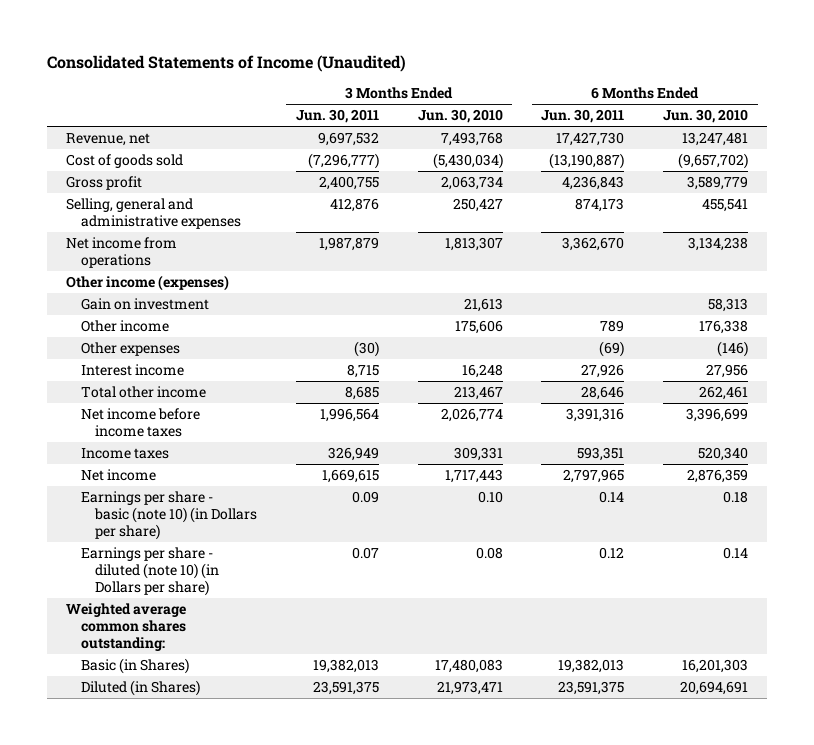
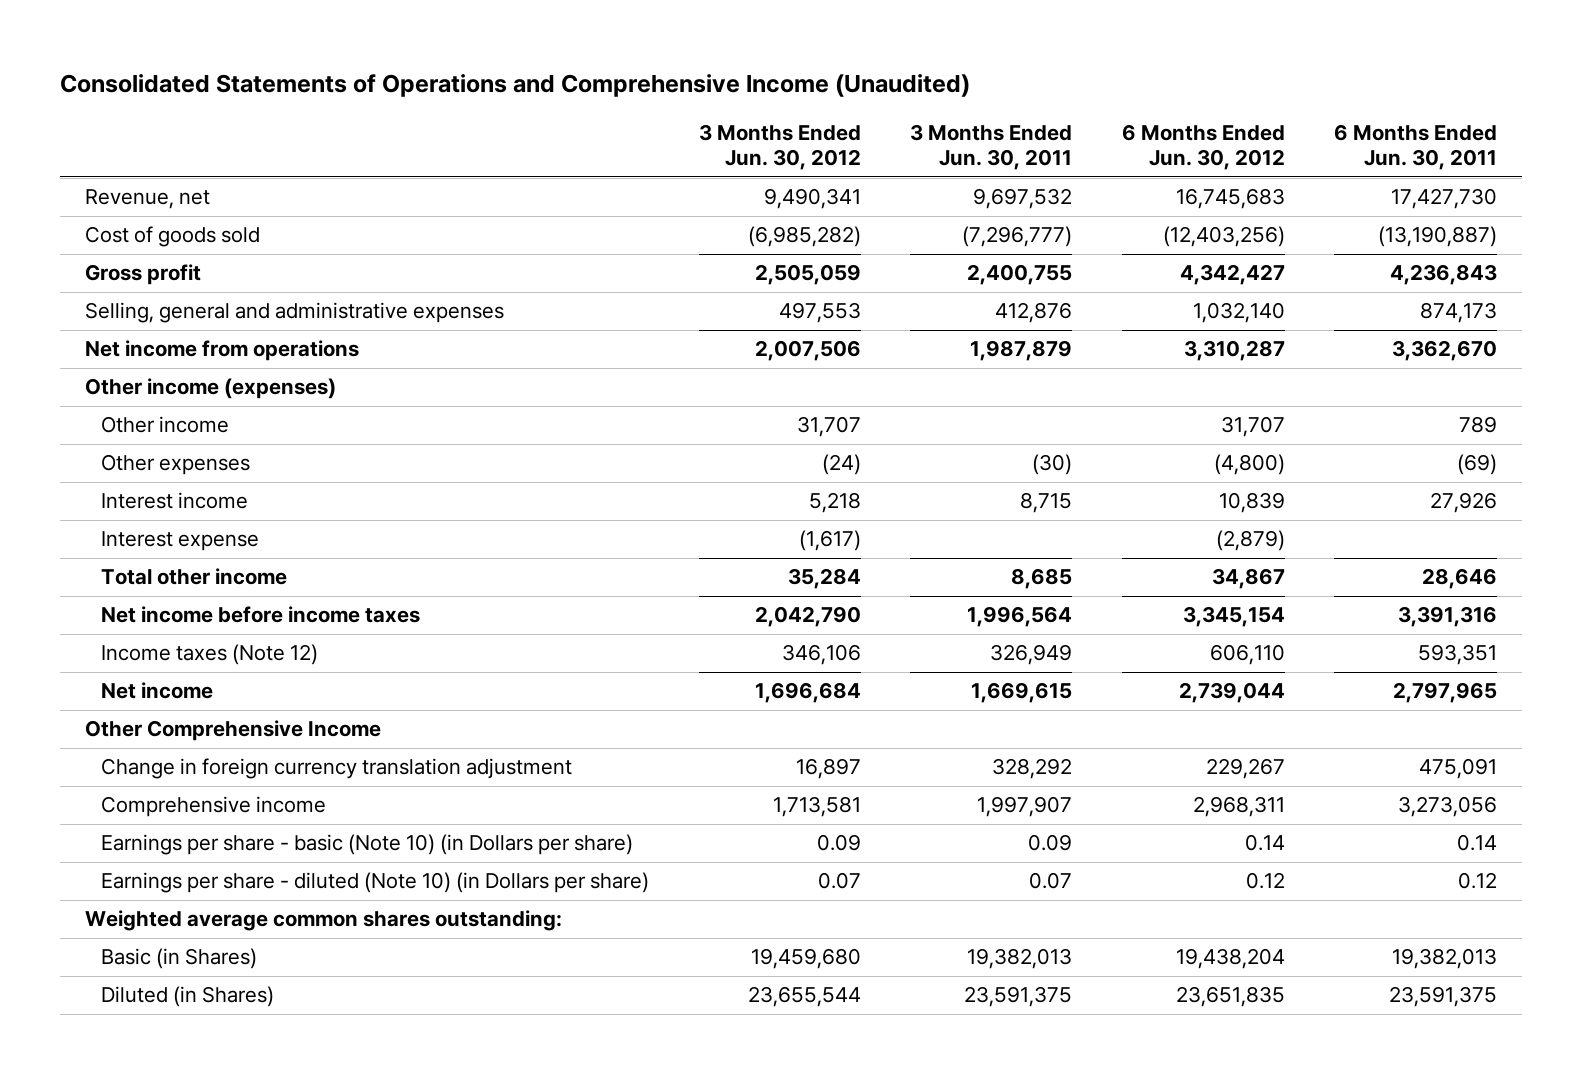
- Consolidated Statements of Income (Unaudited)
+ Consolidated Statements of Operations and Comprehensive Income (Unaudited)
- | 3 Months Ended Jun. 30, 2011 | 3 Months Ended Jun. 30, 2010 | 6 Months Ended Jun. 30, 2011 | 6 Months Ended Jun. 30, 2010
+ | 3 Months Ended Jun. 30, 2012 | 3 Months Ended Jun. 30, 2011 | 6 Months Ended Jun. 30, 2012 | 6 Months Ended Jun. 30, 2011
- Gain on investment | | 21,613 | | 58,313
+ Interest expense | (1,617) | | (2,879) |
- Income taxes | 326,949 | 309,331 | 593,351 | 520,340
+ Income taxes (Note 12) | 346,106 | 326,949 | 606,110 | 593,351
- Earnings per share - basic (note 10) (in Dollars per share) | 0.09 | 0.10 | 0.14 | 0.18
- Earnings per share - diluted (note 10) (in Dollars per share) | 0.07 | 0.08 | 0.12 | 0.14
+ Other Comprehensive Income
+ Change in foreign currency translation adjustment | 16,897 | 328,292 | 229,267 | 475,091
+ Comprehensive income | 1,713,581 | 1,997,907 | 2,968,311 | 3,273,056
+ Earnings per share - basic (Note 10) (in Dollars per share) | 0.09 | 0.09 | 0.14 | 0.14
+ Earnings per share - diluted (Note 10) (in Dollars per share) | 0.07 | 0.07 | 0.12 | 0.12

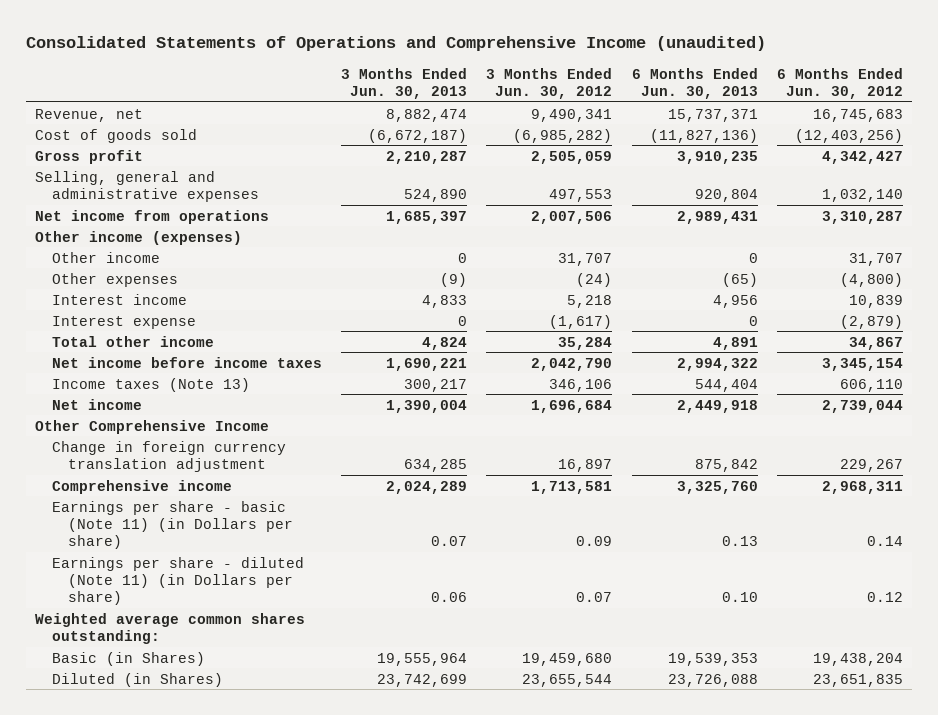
- Consolidated Statements of Operations and Comprehensive Income (Unaudited)
+ Consolidated Statements of Operations and Comprehensive Income (unaudited)
- | 3 Months Ended Jun. 30, 2012 | 3 Months Ended Jun. 30, 2011 | 6 Months Ended Jun. 30, 2012 | 6 Months Ended Jun. 30, 2011
+ | 3 Months Ended Jun. 30, 2013 | 3 Months Ended Jun. 30, 2012 | 6 Months Ended Jun. 30, 2013 | 6 Months Ended Jun. 30, 2012
- Income taxes (Note 12) | 346,106 | 326,949 | 606,110 | 593,351
+ Income taxes (Note 13) | 300,217 | 346,106 | 544,404 | 606,110
- Earnings per share - basic (Note 10) (in Dollars per share) | 0.09 | 0.09 | 0.14 | 0.14
- Earnings per share - diluted (Note 10) (in Dollars per share) | 0.07 | 0.07 | 0.12 | 0.12
+ Earnings per share - basic (Note 11) (in Dollars per share) | 0.07 | 0.09 | 0.13 | 0.14
+ Earnings per share - diluted (Note 11) (in Dollars per share) | 0.06 | 0.07 | 0.10 | 0.12

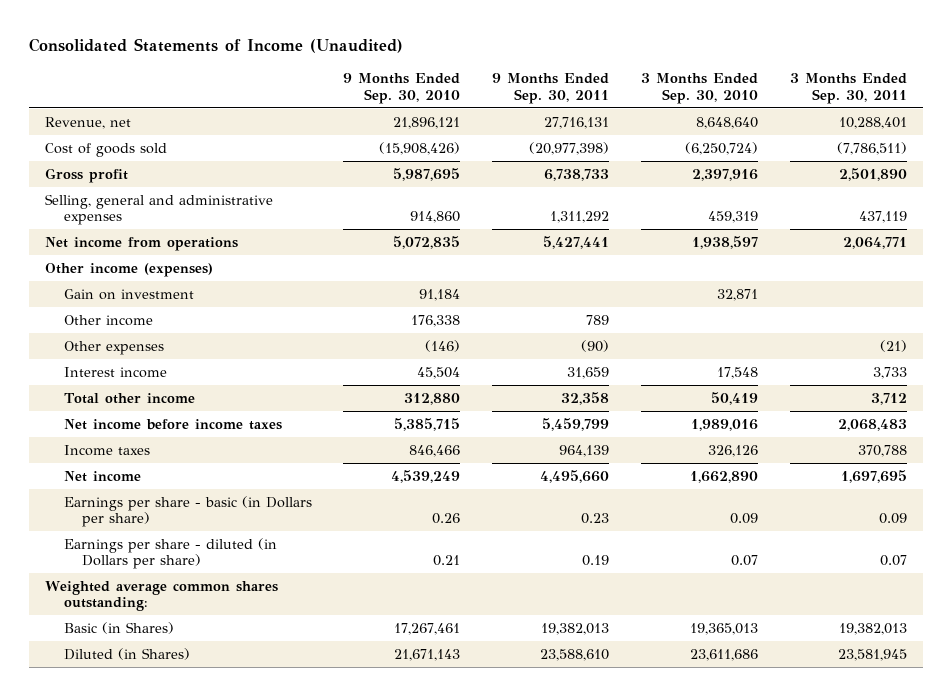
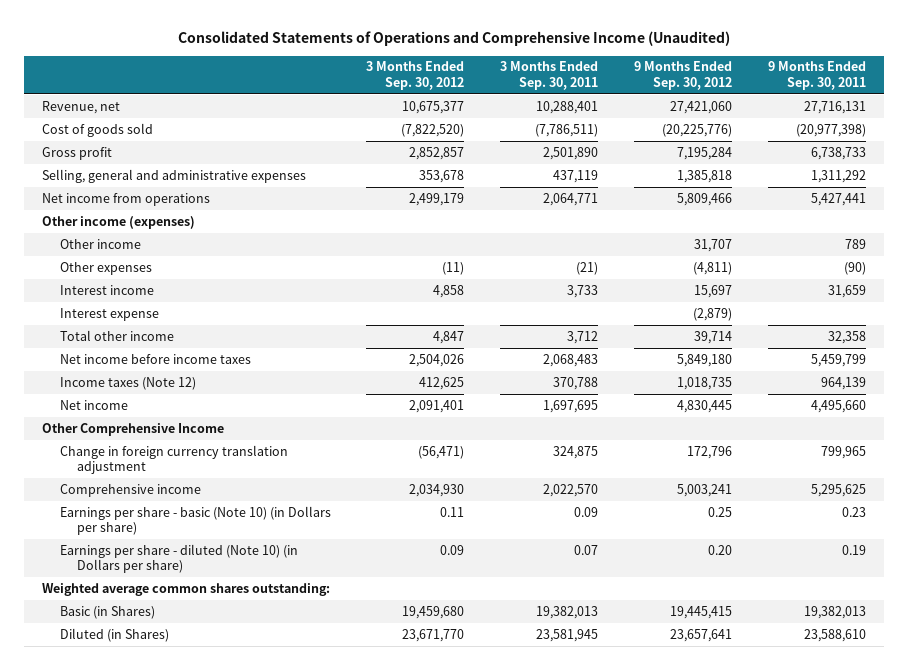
- Consolidated Statements of Income (Unaudited)
+ Consolidated Statements of Operations and Comprehensive Income (Unaudited)
- | 9 Months Ended Sep. 30, 2010 | 9 Months Ended Sep. 30, 2011 | 3 Months Ended Sep. 30, 2010 | 3 Months Ended Sep. 30, 2011
+ | 3 Months Ended Sep. 30, 2012 | 3 Months Ended Sep. 30, 2011 | 9 Months Ended Sep. 30, 2012 | 9 Months Ended Sep. 30, 2011
- Gain on investment | 91,184 | | 32,871 |
+ Interest expense | | | (2,879) |
- Income taxes | 846,466 | 964,139 | 326,126 | 370,788
+ Income taxes (Note 12) | 412,625 | 370,788 | 1,018,735 | 964,139
- Earnings per share - basic (in Dollars per share) | 0.26 | 0.23 | 0.09 | 0.09
- Earnings per share - diluted (in Dollars per share) | 0.21 | 0.19 | 0.07 | 0.07
+ Other Comprehensive Income
+ Change in foreign currency translation adjustment | (56,471) | 324,875 | 172,796 | 799,965
+ Comprehensive income | 2,034,930 | 2,022,570 | 5,003,241 | 5,295,625
+ Earnings per share - basic (Note 10) (in Dollars per share) | 0.11 | 0.09 | 0.25 | 0.23
+ Earnings per share - diluted (Note 10) (in Dollars per share) | 0.09 | 0.07 | 0.20 | 0.19

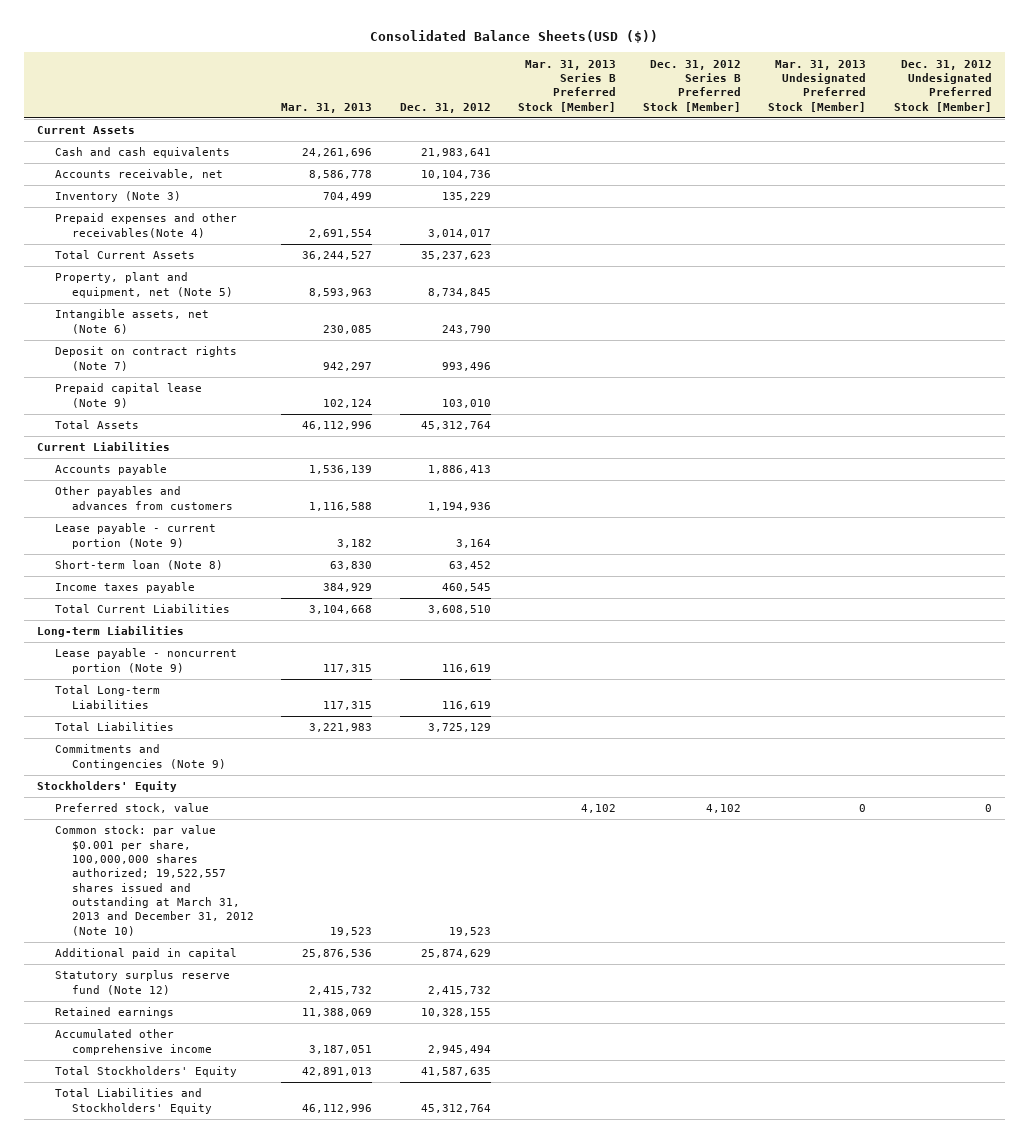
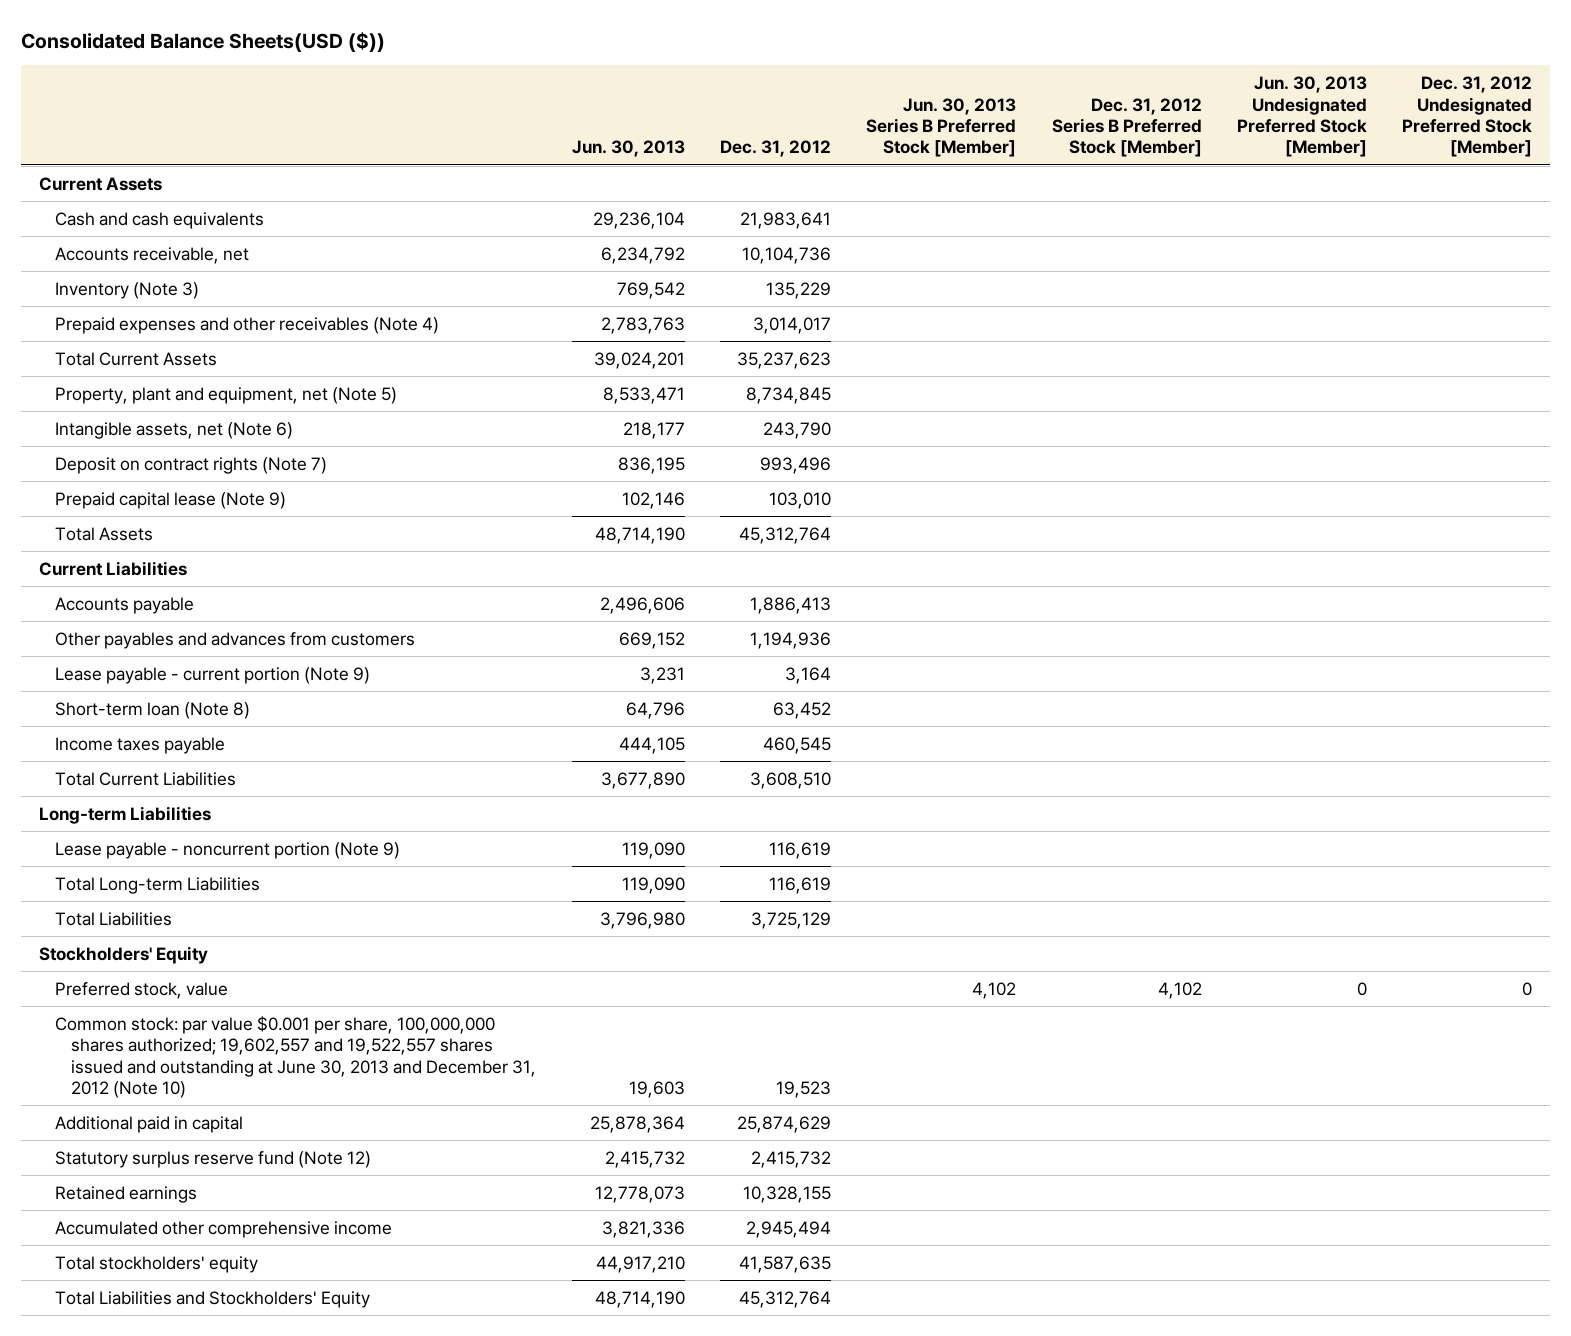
- | Mar. 31, 2013 | Dec. 31, 2012 | Mar. 31, 2013 Series B Preferred Stock [Member] | Dec. 31, 2012 Series B Preferred Stock [Member] | Mar. 31, 2013 Undesignated Preferred Stock [Member] | Dec. 31, 2012 Undesignated Preferred Stock [Member]
+ | Jun. 30, 2013 | Dec. 31, 2012 | Jun. 30, 2013 Series B Preferred Stock [Member] | Dec. 31, 2012 Series B Preferred Stock [Member] | Jun. 30, 2013 Undesignated Preferred Stock [Member] | Dec. 31, 2012 Undesignated Preferred Stock [Member]
- Prepaid expenses and other receivables(Note 4) | 2,691,554 | 3,014,017 | | | |
+ Prepaid expenses and other receivables (Note 4) | 2,783,763 | 3,014,017 | | | |
- Commitments and Contingencies (Note 9)
- Common stock: par value $0.001 per share, 100,000,000 shares authorized; 19,522,557 shares issued and outstanding at March 31, 2013 and December 31, 2012 (Note 10) | 19,523 | 19,523 | | | |
+ Common stock: par value $0.001 per share, 100,000,000 shares authorized; 19,602,557 and 19,522,557 shares issued and outstanding at June 30, 2013 and December 31, 2012 (Note 10) | 19,603 | 19,523 | | | |
- Total Stockholders' Equity | 42,891,013 | 41,587,635 | | | |
+ Total stockholders' equity | 44,917,210 | 41,587,635 | | | |

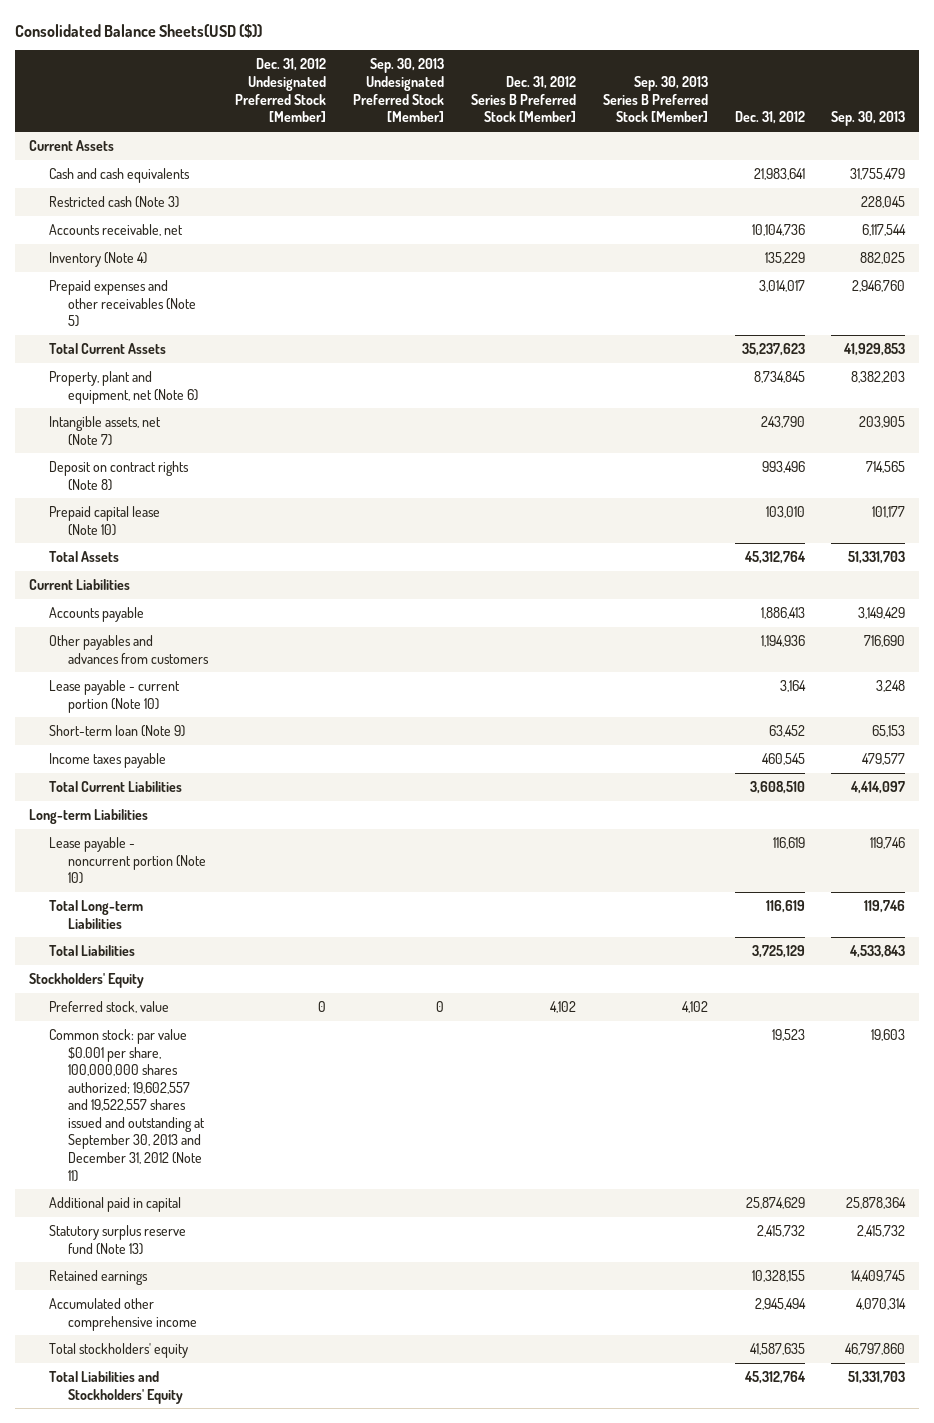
- | Jun. 30, 2013 | Dec. 31, 2012 | Jun. 30, 2013 Series B Preferred Stock [Member] | Dec. 31, 2012 Series B Preferred Stock [Member] | Jun. 30, 2013 Undesignated Preferred Stock [Member] | Dec. 31, 2012 Undesignated Preferred Stock [Member]
+ | Dec. 31, 2012 Undesignated Preferred Stock [Member] | Sep. 30, 2013 Undesignated Preferred Stock [Member] | Dec. 31, 2012 Series B Preferred Stock [Member] | Sep. 30, 2013 Series B Preferred Stock [Member] | Dec. 31, 2012 | Sep. 30, 2013
+ Restricted cash (Note 3) | | | | | | 228,045
- Inventory (Note 3) | 769,542 | 135,229 | | | |
- Prepaid expenses and other receivables (Note 4) | 2,783,763 | 3,014,017 | | | |
+ Inventory (Note 4) | | | | | 135,229 | 882,025
+ Prepaid expenses and other receivables (Note 5) | | | | | 3,014,017 | 2,946,760
- Property, plant and equipment, net (Note 5) | 8,533,471 | 8,734,845 | | | |
- Intangible assets, net (Note 6) | 218,177 | 243,790 | | | |
- Deposit on contract rights (Note 7) | 836,195 | 993,496 | | | |
- Prepaid capital lease (Note 9) | 102,146 | 103,010 | | | |
+ Property, plant and equipment, net (Note 6) | | | | | 8,734,845 | 8,382,203
+ Intangible assets, net (Note 7) | | | | | 243,790 | 203,905
+ Deposit on contract rights (Note 8) | | | | | 993,496 | 714,565
+ Prepaid capital lease (Note 10) | | | | | 103,010 | 101,177
- Lease payable - current portion (Note 9) | 3,231 | 3,164 | | | |
- Short-term loan (Note 8) | 64,796 | 63,452 | | | |
+ Lease payable - current portion (Note 10) | | | | | 3,164 | 3,248
+ Short-term loan (Note 9) | | | | | 63,452 | 65,153
- Lease payable - noncurrent portion (Note 9) | 119,090 | 116,619 | | | |
+ Lease payable - noncurrent portion (Note 10) | | | | | 116,619 | 119,746
- Common stock: par value $0.001 per share, 100,000,000 shares authorized; 19,602,557 and 19,522,557 shares issued and outstanding at June 30, 2013 and December 31, 2012 (Note 10) | 19,603 | 19,523 | | | |
+ Common stock: par value $0.001 per share, 100,000,000 shares authorized; 19,602,557 and 19,522,557 shares issued and outstanding at September 30, 2013 and December 31, 2012 (Note 11) | | | | | 19,523 | 19,603
- Statutory surplus reserve fund (Note 12) | 2,415,732 | 2,415,732 | | | |
+ Statutory surplus reserve fund (Note 13) | | | | | 2,415,732 | 2,415,732

